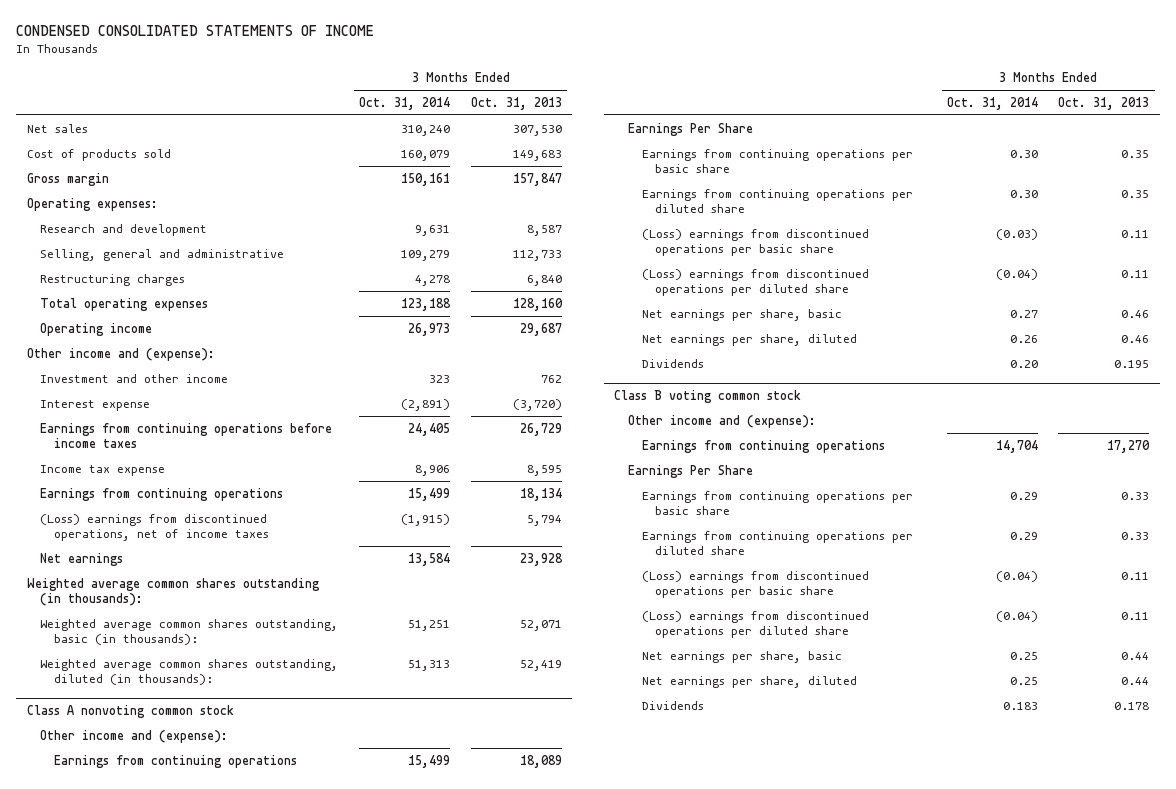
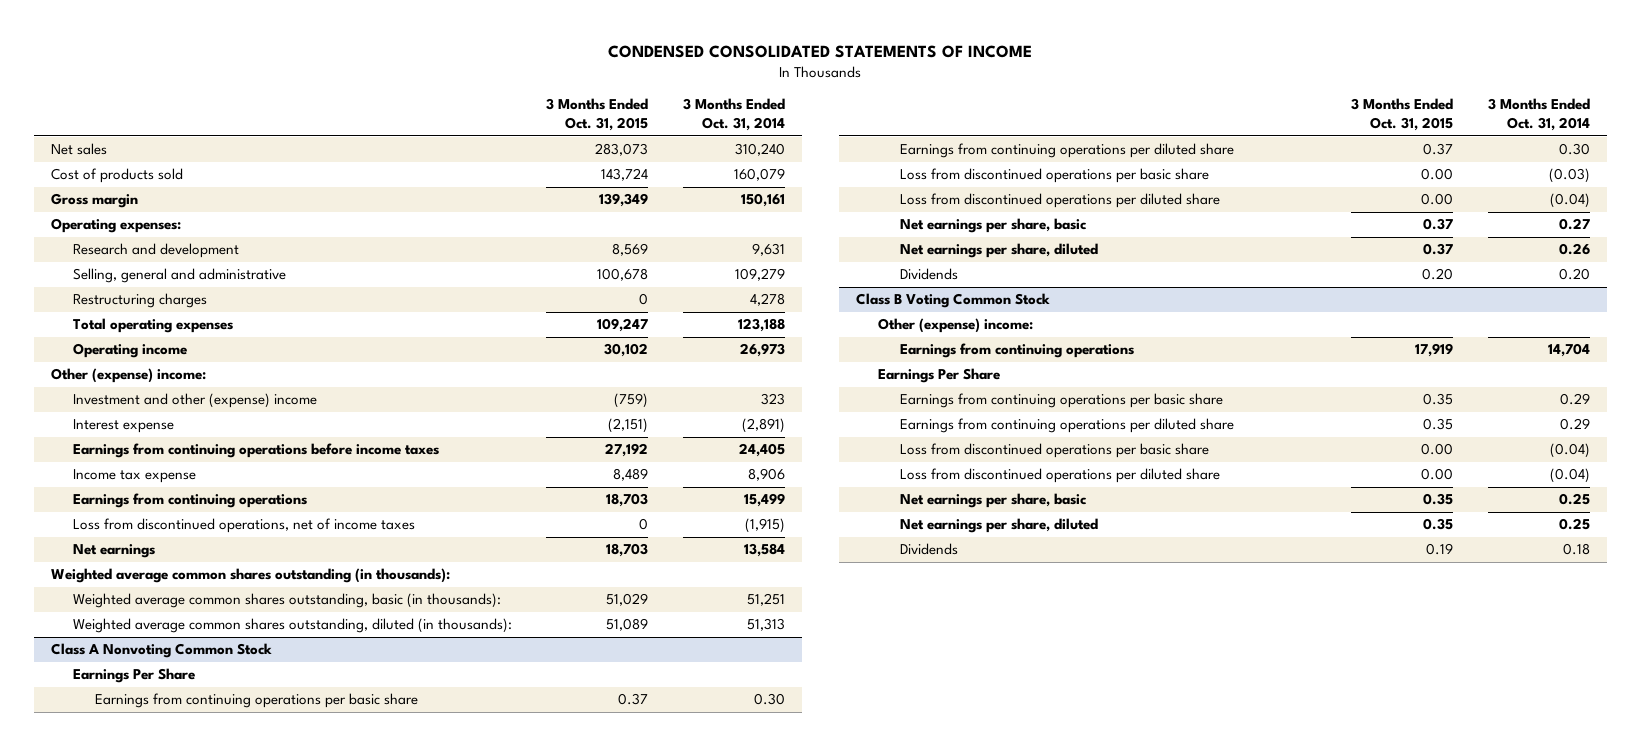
- | 3 Months Ended Oct. 31, 2014 | 3 Months Ended Oct. 31, 2013
+ | 3 Months Ended Oct. 31, 2015 | 3 Months Ended Oct. 31, 2014
- Other income and (expense):
- Investment and other income | 323 | 762
+ Other (expense) income:
+ Investment and other (expense) income | (759) | 323
- (Loss) earnings from discontinued operations, net of income taxes | (1,915) | 5,794
+ Loss from discontinued operations, net of income taxes | 0 | (1,915)
- Class A nonvoting common stock
- Other income and (expense):
- Earnings from continuing operations | 15,499 | 18,089
+ Class A Nonvoting Common Stock
- (Loss) earnings from discontinued operations per basic share | (0.03) | 0.11
- (Loss) earnings from discontinued operations per diluted share | (0.04) | 0.11
+ Loss from discontinued operations per basic share | 0.00 | (0.03)
+ Loss from discontinued operations per diluted share | 0.00 | (0.04)
- Class B voting common stock
- Other income and (expense):
+ Class B Voting Common Stock
+ Other (expense) income:
- (Loss) earnings from discontinued operations per basic share | (0.04) | 0.11
- (Loss) earnings from discontinued operations per diluted share | (0.04) | 0.11
+ Loss from discontinued operations per basic share | 0.00 | (0.04)
+ Loss from discontinued operations per diluted share | 0.00 | (0.04)
- Dividends | 0.183 | 0.178
+ Dividends | 0.19 | 0.18

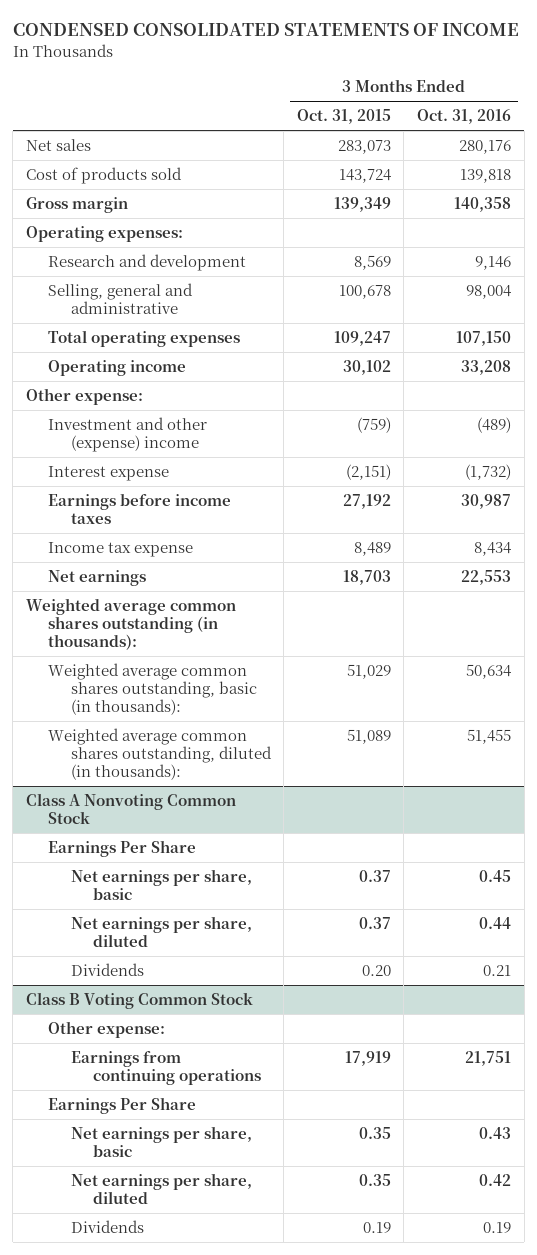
- | 3 Months Ended Oct. 31, 2015 | 3 Months Ended Oct. 31, 2014
+ | 3 Months Ended Oct. 31, 2015 | 3 Months Ended Oct. 31, 2016
- Restructuring charges | 0 | 4,278
- Other (expense) income:
+ Other expense:
- Earnings from continuing operations before income taxes | 27,192 | 24,405
+ Earnings before income taxes | 27,192 | 30,987
- Earnings from continuing operations | 18,703 | 15,499
- Loss from discontinued operations, net of income taxes | 0 | (1,915)
@ Class A Nonvoting Common Stock
- Earnings from continuing operations per basic share | 0.37 | 0.30
- Earnings from continuing operations per diluted share | 0.37 | 0.30
- Loss from discontinued operations per basic share | 0.00 | (0.03)
- Loss from discontinued operations per diluted share | 0.00 | (0.04)
@ Class B Voting Common Stock
- Other (expense) income:
+ Other expense:
- Earnings from continuing operations per basic share | 0.35 | 0.29
- Earnings from continuing operations per diluted share | 0.35 | 0.29
- Loss from discontinued operations per basic share | 0.00 | (0.04)
- Loss from discontinued operations per diluted share | 0.00 | (0.04)

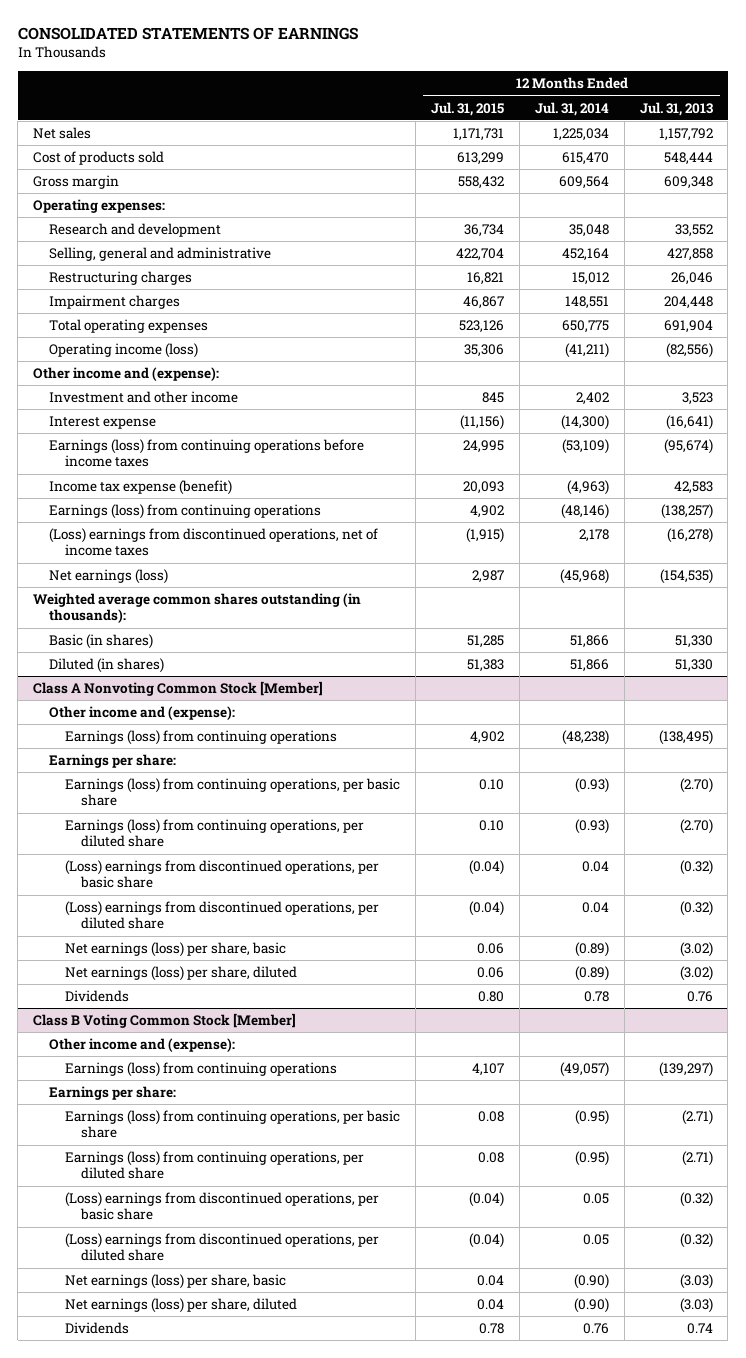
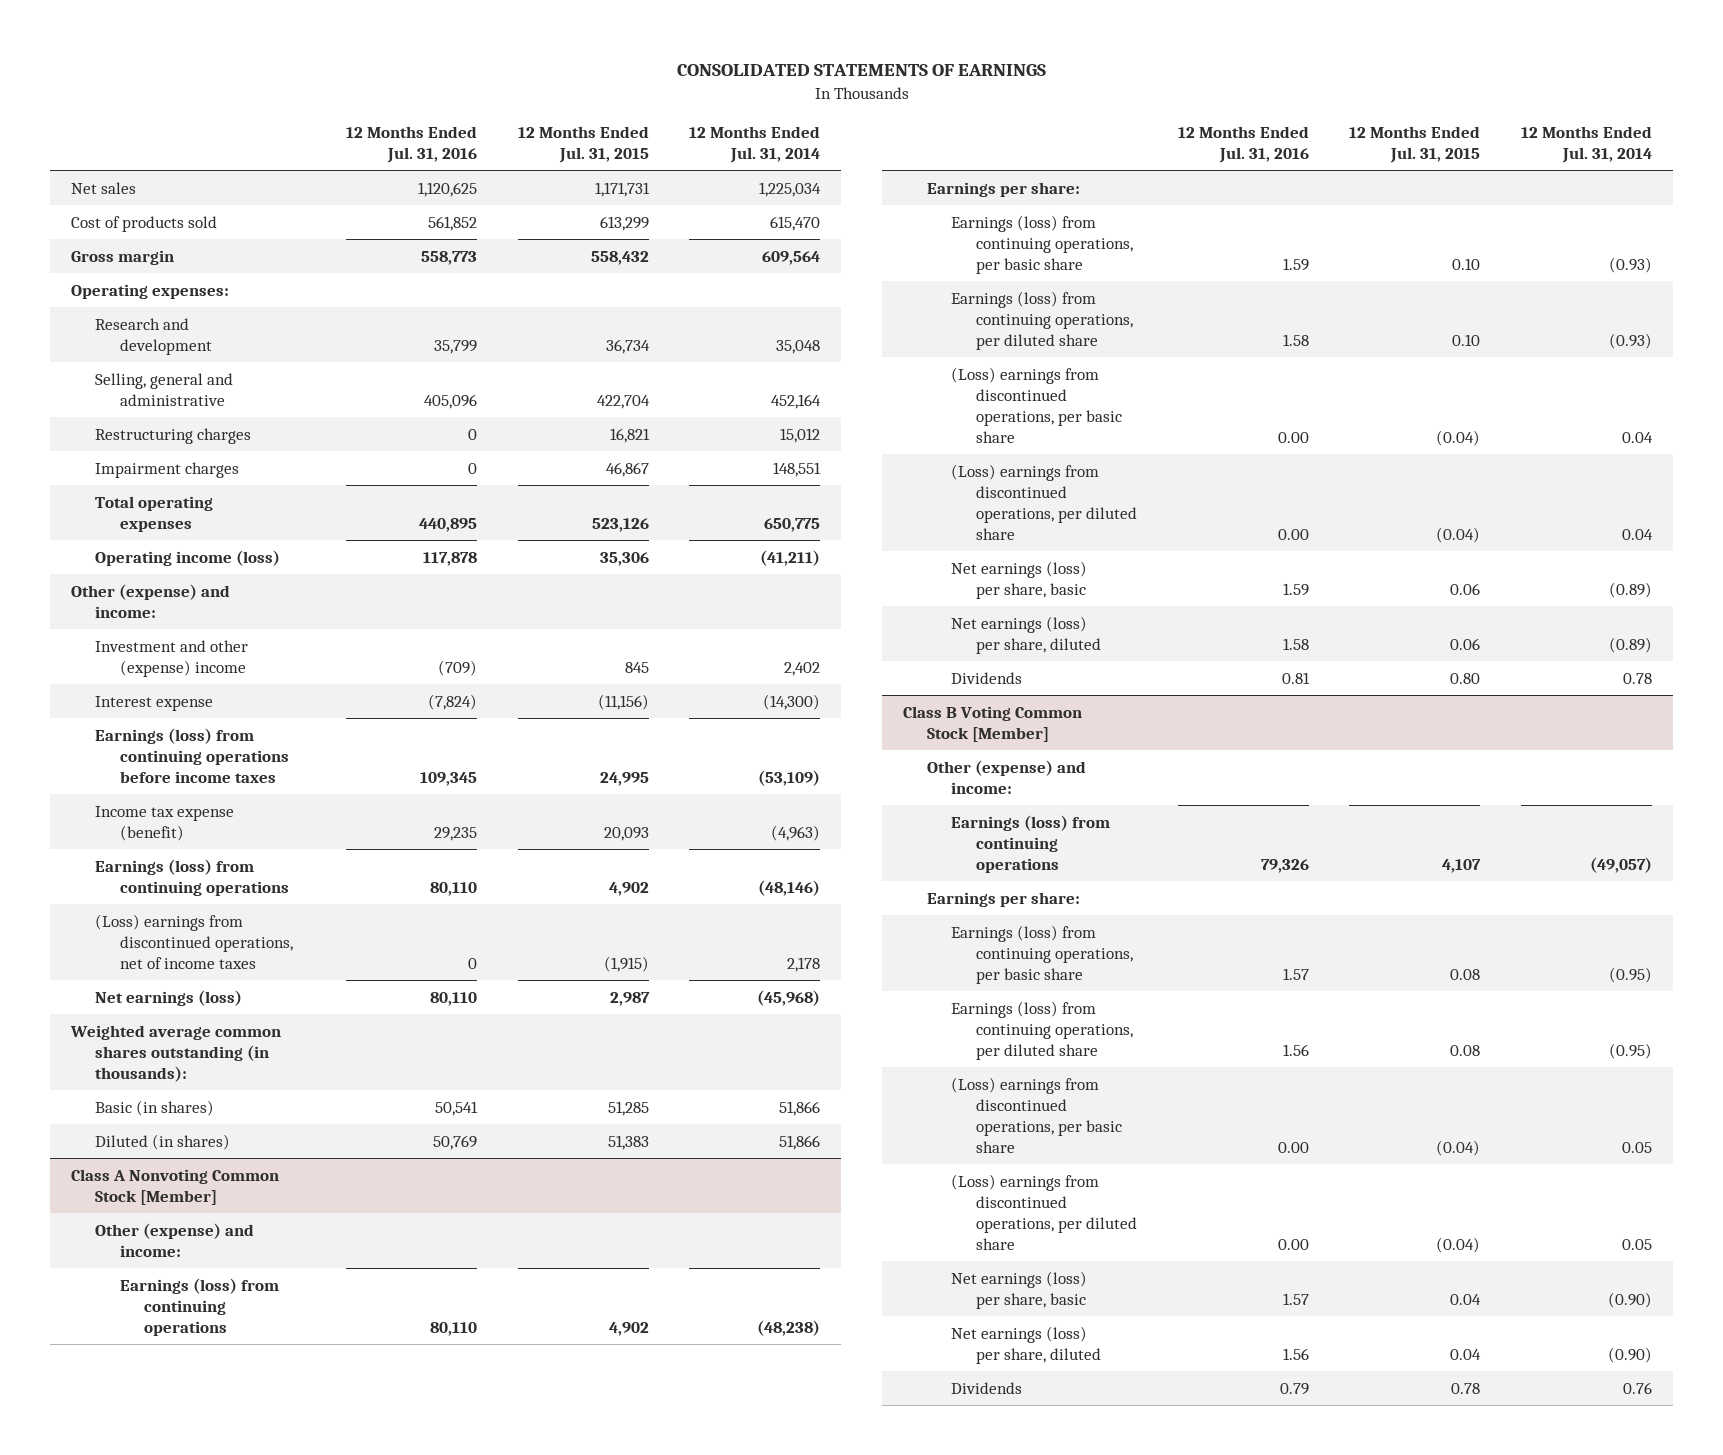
- | 12 Months Ended Jul. 31, 2015 | 12 Months Ended Jul. 31, 2014 | 12 Months Ended Jul. 31, 2013
+ | 12 Months Ended Jul. 31, 2016 | 12 Months Ended Jul. 31, 2015 | 12 Months Ended Jul. 31, 2014
- Other income and (expense):
- Investment and other income | 845 | 2,402 | 3,523
+ Other (expense) and income:
+ Investment and other (expense) income | (709) | 845 | 2,402
@ Class A Nonvoting Common Stock [Member]
- Other income and (expense):
+ Other (expense) and income:
@ Class B Voting Common Stock [Member]
- Other income and (expense):
+ Other (expense) and income:

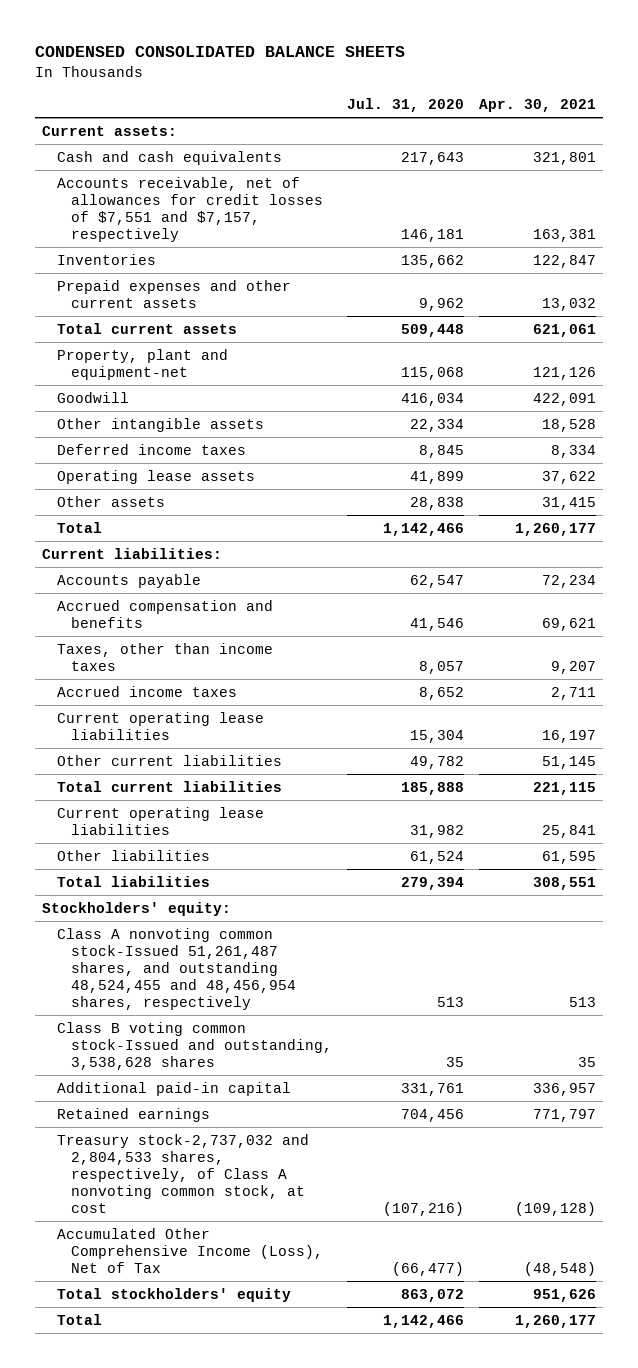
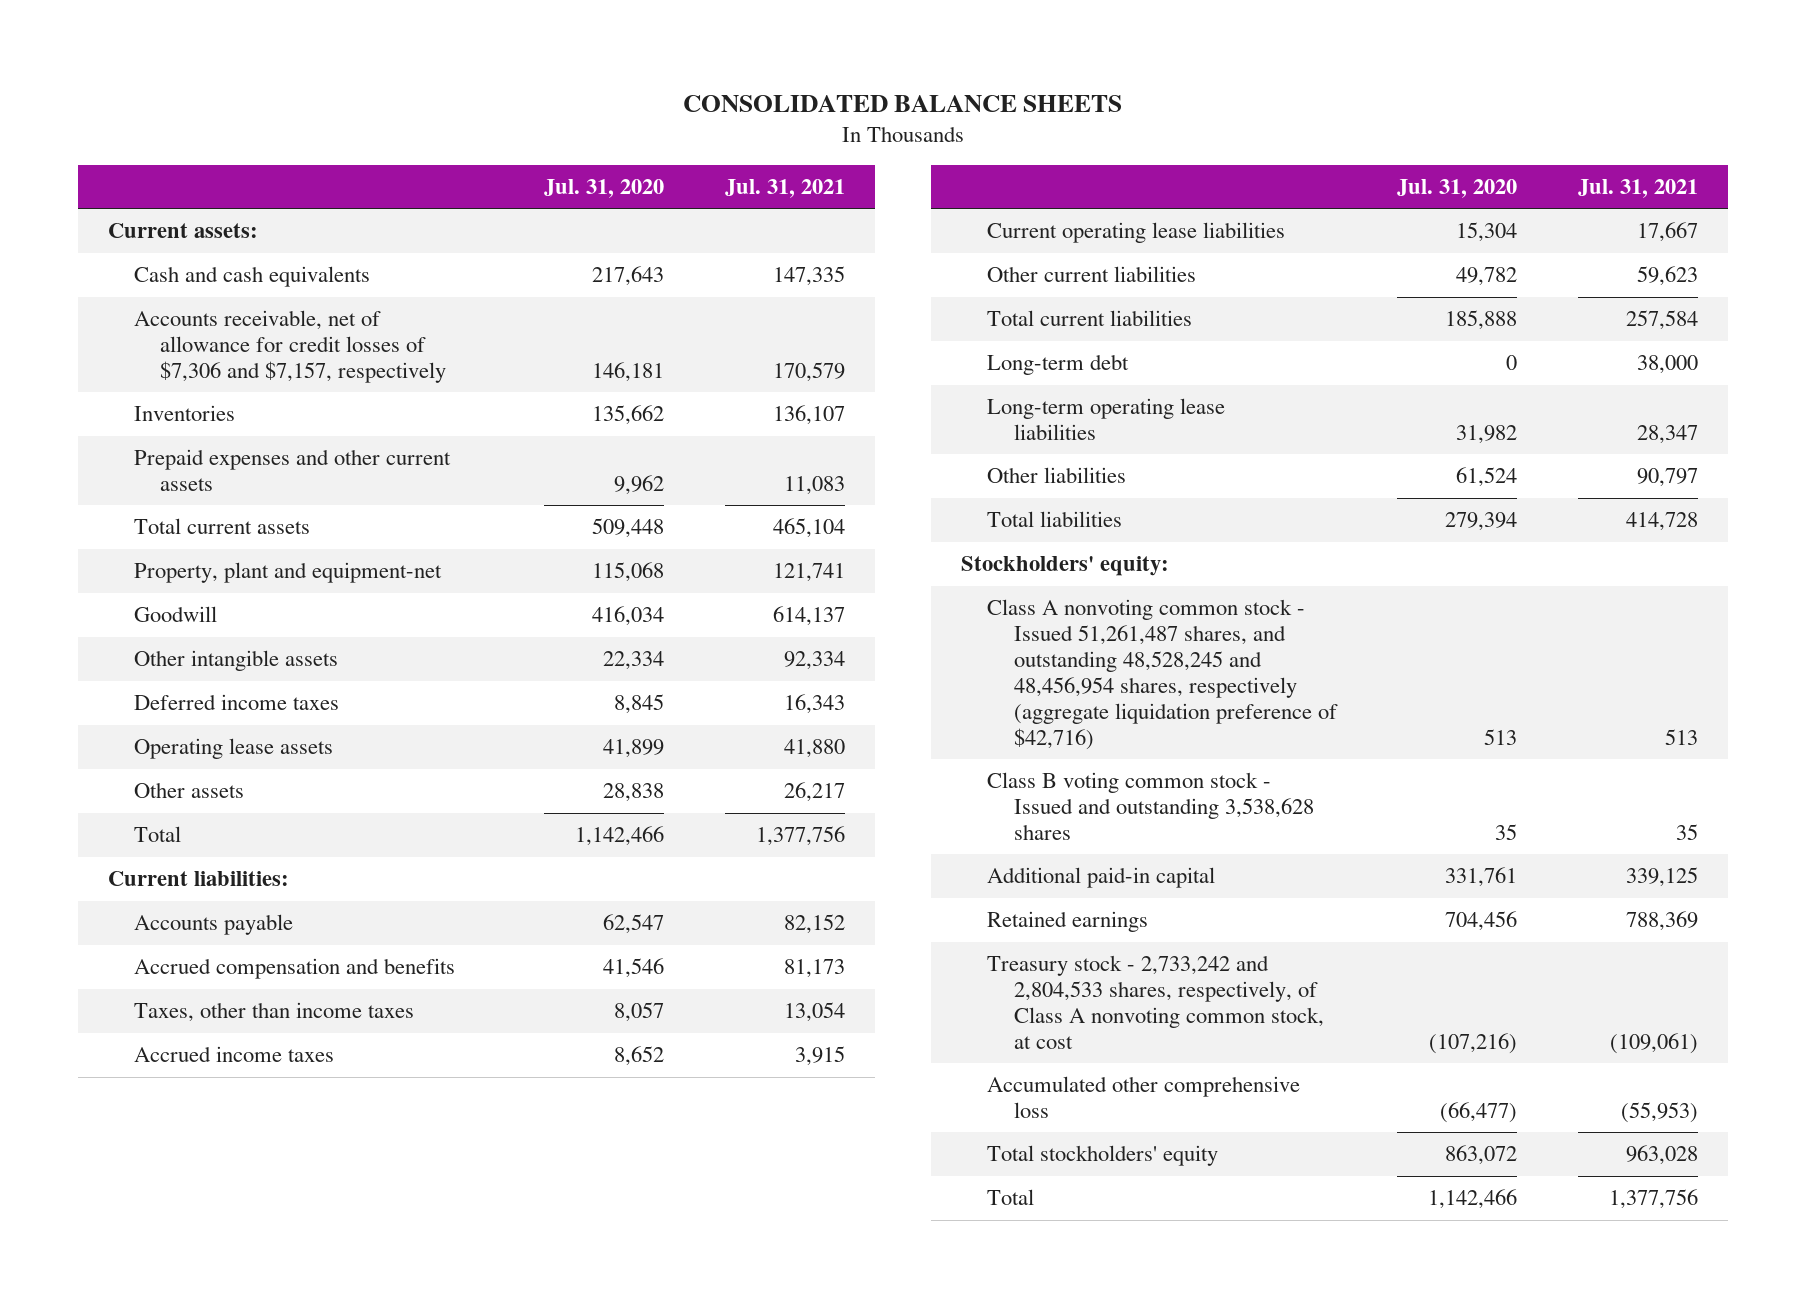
- CONDENSED CONSOLIDATED BALANCE SHEETS
+ CONSOLIDATED BALANCE SHEETS
- | Jul. 31, 2020 | Apr. 30, 2021
+ | Jul. 31, 2020 | Jul. 31, 2021
- Accounts receivable, net of allowances for credit losses of $7,551 and $7,157, respectively | 146,181 | 163,381
+ Accounts receivable, net of allowance for credit losses of $7,306 and $7,157, respectively | 146,181 | 170,579
- Current operating lease liabilities | 31,982 | 25,841
+ Long-term debt | 0 | 38,000
+ Long-term operating lease liabilities | 31,982 | 28,347
- Class A nonvoting common stock-Issued 51,261,487 shares, and outstanding 48,524,455 and 48,456,954 shares, respectively | 513 | 513
- Class B voting common stock-Issued and outstanding, 3,538,628 shares | 35 | 35
+ Class A nonvoting common stock - Issued 51,261,487 shares, and outstanding 48,528,245 and 48,456,954 shares, respectively (aggregate liquidation preference of $42,716) | 513 | 513
+ Class B voting common stock - Issued and outstanding 3,538,628 shares | 35 | 35
- Treasury stock-2,737,032 and 2,804,533 shares, respectively, of Class A nonvoting common stock, at cost | (107,216) | (109,128)
- Accumulated Other Comprehensive Income (Loss), Net of Tax | (66,477) | (48,548)
+ Treasury stock - 2,733,242 and 2,804,533 shares, respectively, of Class A nonvoting common stock, at cost | (107,216) | (109,061)
+ Accumulated other comprehensive loss | (66,477) | (55,953)

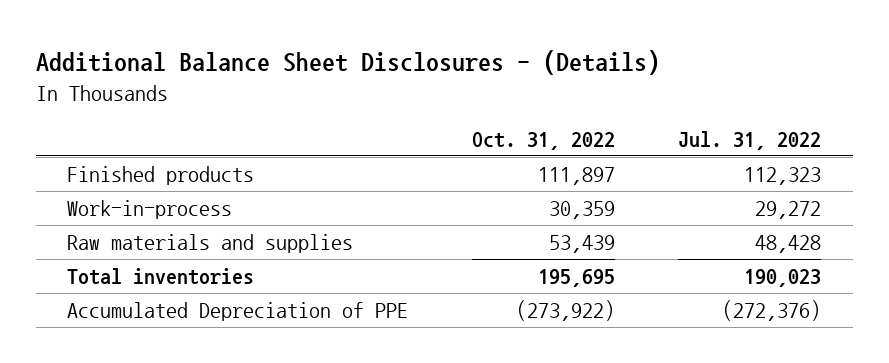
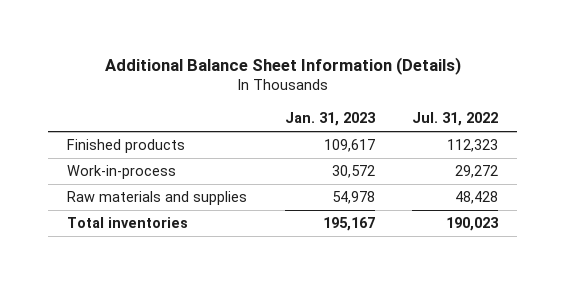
- Additional Balance Sheet Disclosures - (Details)
+ Additional Balance Sheet Information (Details)
- | Oct. 31, 2022 | Jul. 31, 2022
+ | Jan. 31, 2023 | Jul. 31, 2022
- Accumulated Depreciation of PPE | (273,922) | (272,376)

